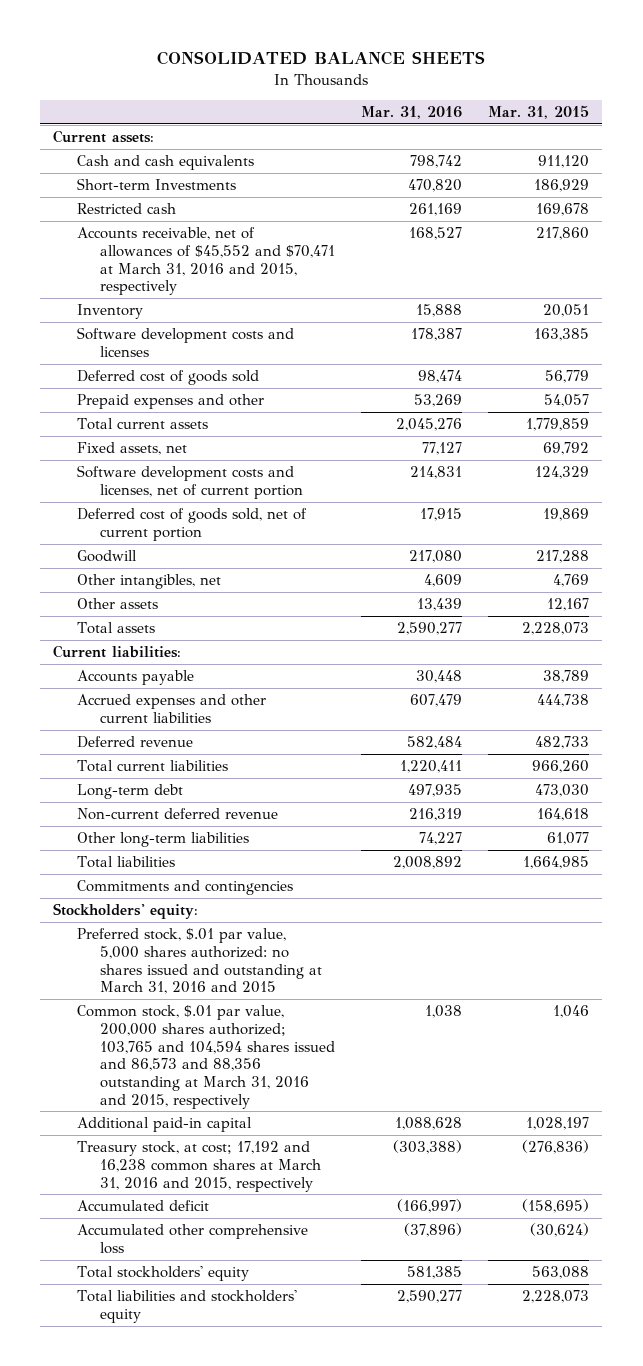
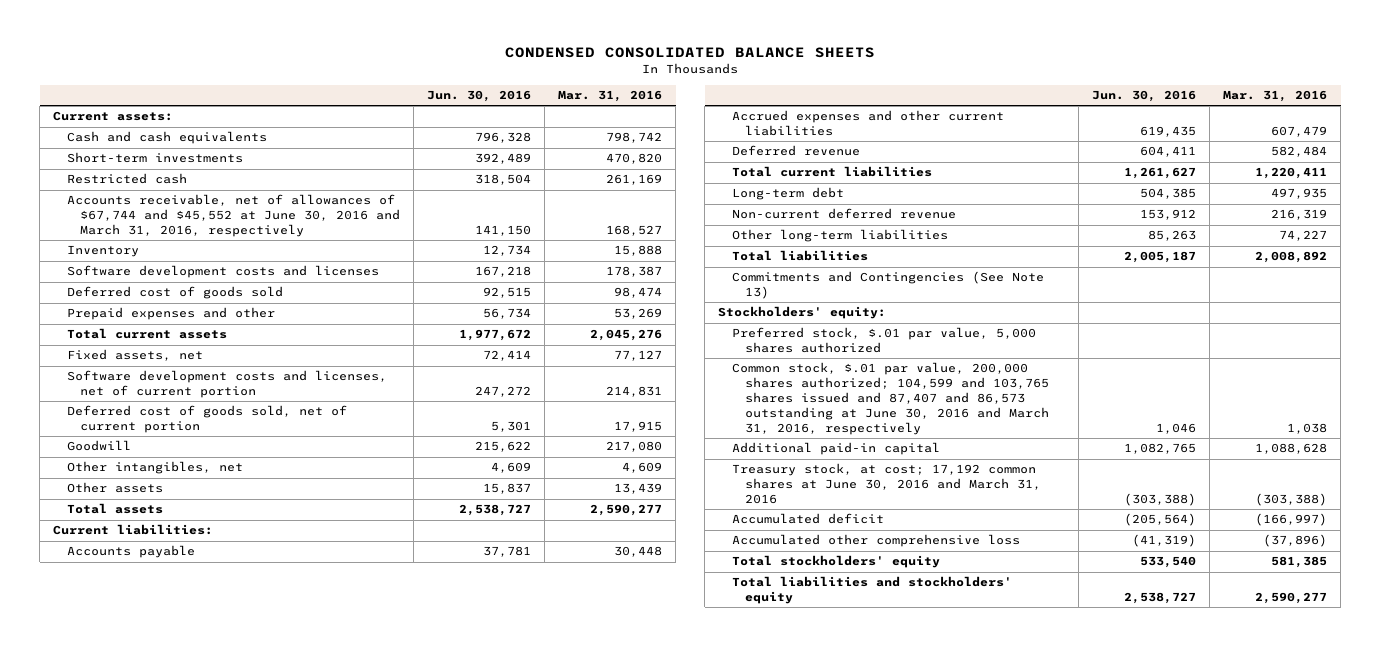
- CONSOLIDATED BALANCE SHEETS
+ CONDENSED CONSOLIDATED BALANCE SHEETS
- | Mar. 31, 2016 | Mar. 31, 2015
+ | Jun. 30, 2016 | Mar. 31, 2016
- Short-term Investments | 470,820 | 186,929
+ Short-term investments | 392,489 | 470,820
- Accounts receivable, net of allowances of $45,552 and $70,471 at March 31, 2016 and 2015, respectively | 168,527 | 217,860
+ Accounts receivable, net of allowances of $67,744 and $45,552 at June 30, 2016 and March 31, 2016, respectively | 141,150 | 168,527
- Commitments and contingencies
+ Commitments and Contingencies (See Note 13)
- Preferred stock, $.01 par value, 5,000 shares authorized: no shares issued and outstanding at March 31, 2016 and 2015
- Common stock, $.01 par value, 200,000 shares authorized; 103,765 and 104,594 shares issued and 86,573 and 88,356 outstanding at March 31, 2016 and 2015, respectively | 1,038 | 1,046
+ Preferred stock, $.01 par value, 5,000 shares authorized
+ Common stock, $.01 par value, 200,000 shares authorized; 104,599 and 103,765 shares issued and 87,407 and 86,573 outstanding at June 30, 2016 and March 31, 2016, respectively | 1,046 | 1,038
- Treasury stock, at cost; 17,192 and 16,238 common shares at March 31, 2016 and 2015, respectively | (303,388) | (276,836)
+ Treasury stock, at cost; 17,192 common shares at June 30, 2016 and March 31, 2016 | (303,388) | (303,388)

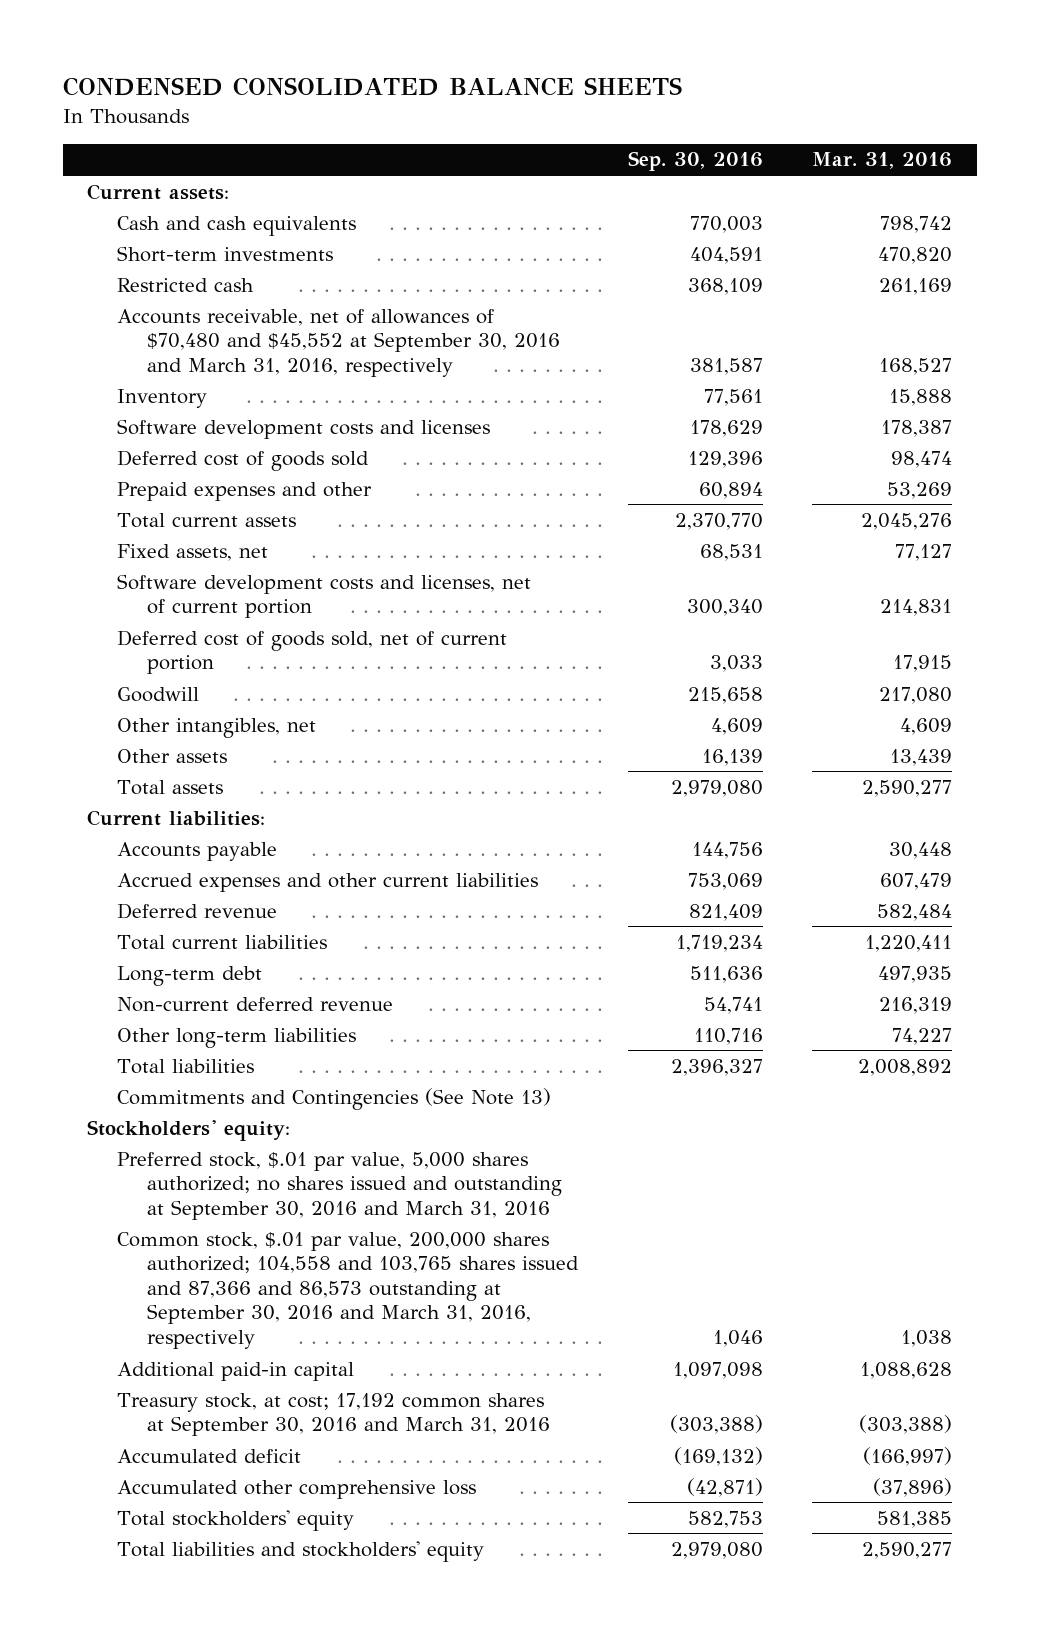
- | Jun. 30, 2016 | Mar. 31, 2016
+ | Sep. 30, 2016 | Mar. 31, 2016
- Accounts receivable, net of allowances of $67,744 and $45,552 at June 30, 2016 and March 31, 2016, respectively | 141,150 | 168,527
+ Accounts receivable, net of allowances of $70,480 and $45,552 at September 30, 2016 and March 31, 2016, respectively | 381,587 | 168,527
- Preferred stock, $.01 par value, 5,000 shares authorized
- Common stock, $.01 par value, 200,000 shares authorized; 104,599 and 103,765 shares issued and 87,407 and 86,573 outstanding at June 30, 2016 and March 31, 2016, respectively | 1,046 | 1,038
+ Preferred stock, $.01 par value, 5,000 shares authorized; no shares issued and outstanding at September 30, 2016 and March 31, 2016
+ Common stock, $.01 par value, 200,000 shares authorized; 104,558 and 103,765 shares issued and 87,366 and 86,573 outstanding at September 30, 2016 and March 31, 2016, respectively | 1,046 | 1,038
- Treasury stock, at cost; 17,192 common shares at June 30, 2016 and March 31, 2016 | (303,388) | (303,388)
+ Treasury stock, at cost; 17,192 common shares at September 30, 2016 and March 31, 2016 | (303,388) | (303,388)

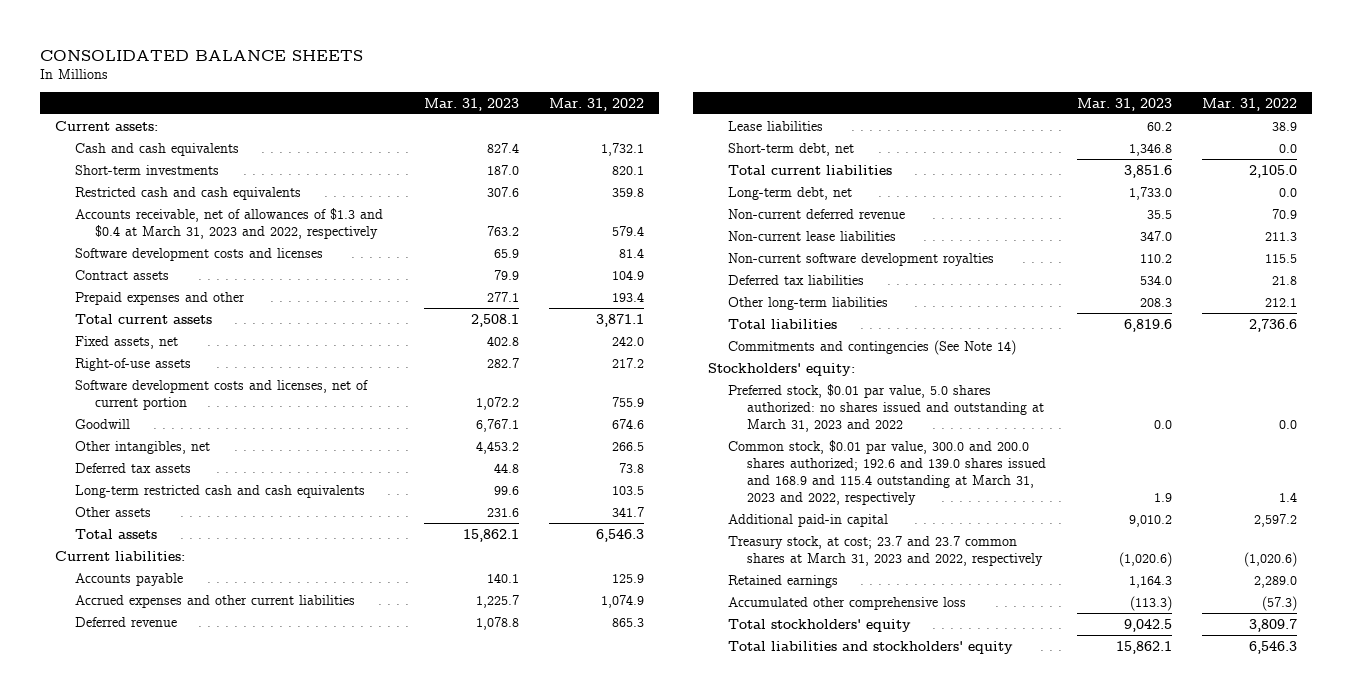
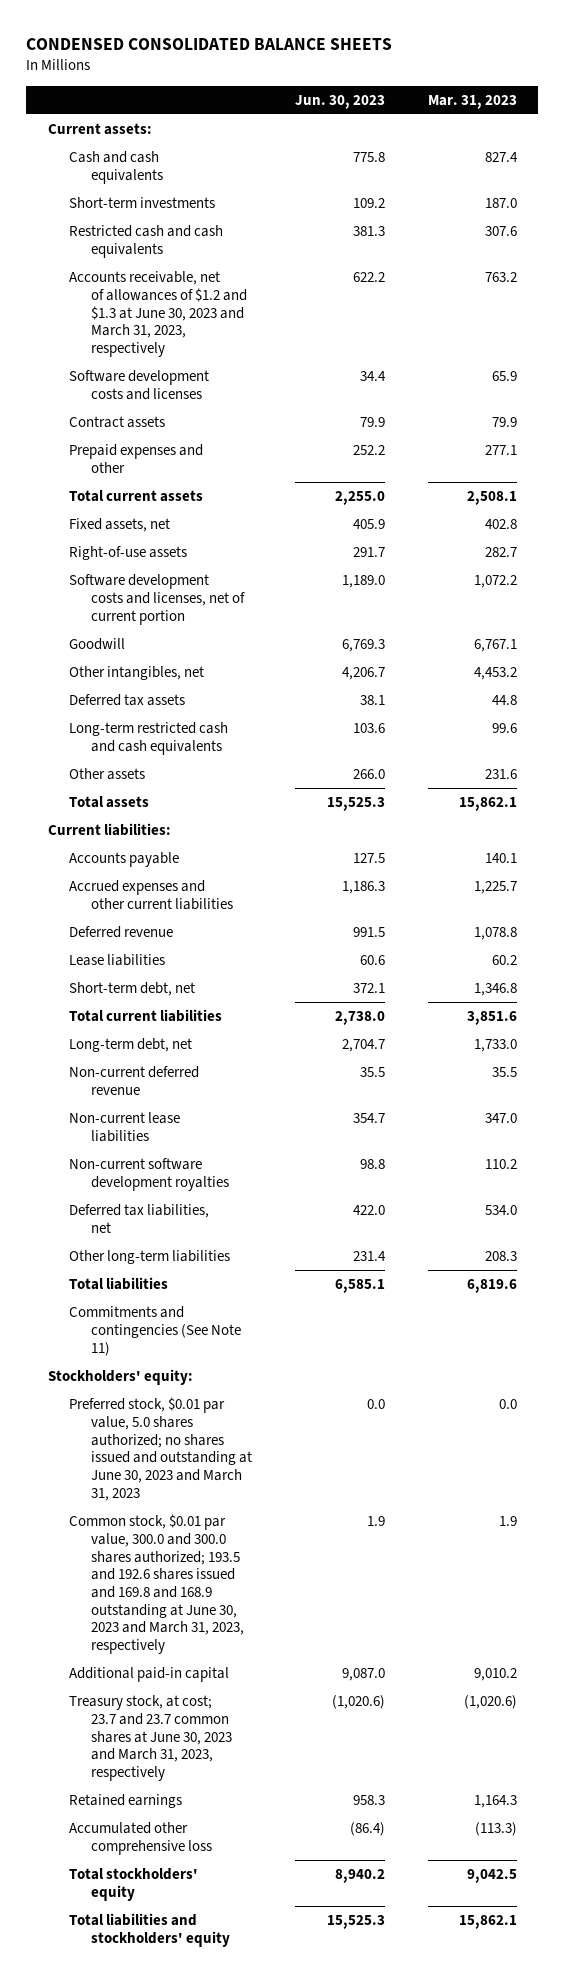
- CONSOLIDATED BALANCE SHEETS
+ CONDENSED CONSOLIDATED BALANCE SHEETS
- | Mar. 31, 2023 | Mar. 31, 2022
+ | Jun. 30, 2023 | Mar. 31, 2023
- Accounts receivable, net of allowances of $1.3 and $0.4 at March 31, 2023 and 2022, respectively | 763.2 | 579.4
+ Accounts receivable, net of allowances of $1.2 and $1.3 at June 30, 2023 and March 31, 2023, respectively | 622.2 | 763.2
- Deferred tax liabilities | 534.0 | 21.8
+ Deferred tax liabilities, net | 422.0 | 534.0
- Commitments and contingencies (See Note 14)
+ Commitments and contingencies (See Note 11)
- Preferred stock, $0.01 par value, 5.0 shares authorized: no shares issued and outstanding at March 31, 2023 and 2022 | 0.0 | 0.0
- Common stock, $0.01 par value, 300.0 and 200.0 shares authorized; 192.6 and 139.0 shares issued and 168.9 and 115.4 outstanding at March 31, 2023 and 2022, respectively | 1.9 | 1.4
+ Preferred stock, $0.01 par value, 5.0 shares authorized; no shares issued and outstanding at June 30, 2023 and March 31, 2023 | 0.0 | 0.0
+ Common stock, $0.01 par value, 300.0 and 300.0 shares authorized; 193.5 and 192.6 shares issued and 169.8 and 168.9 outstanding at June 30, 2023 and March 31, 2023, respectively | 1.9 | 1.9
- Treasury stock, at cost; 23.7 and 23.7 common shares at March 31, 2023 and 2022, respectively | (1,020.6) | (1,020.6)
+ Treasury stock, at cost; 23.7 and 23.7 common shares at June 30, 2023 and March 31, 2023, respectively | (1,020.6) | (1,020.6)

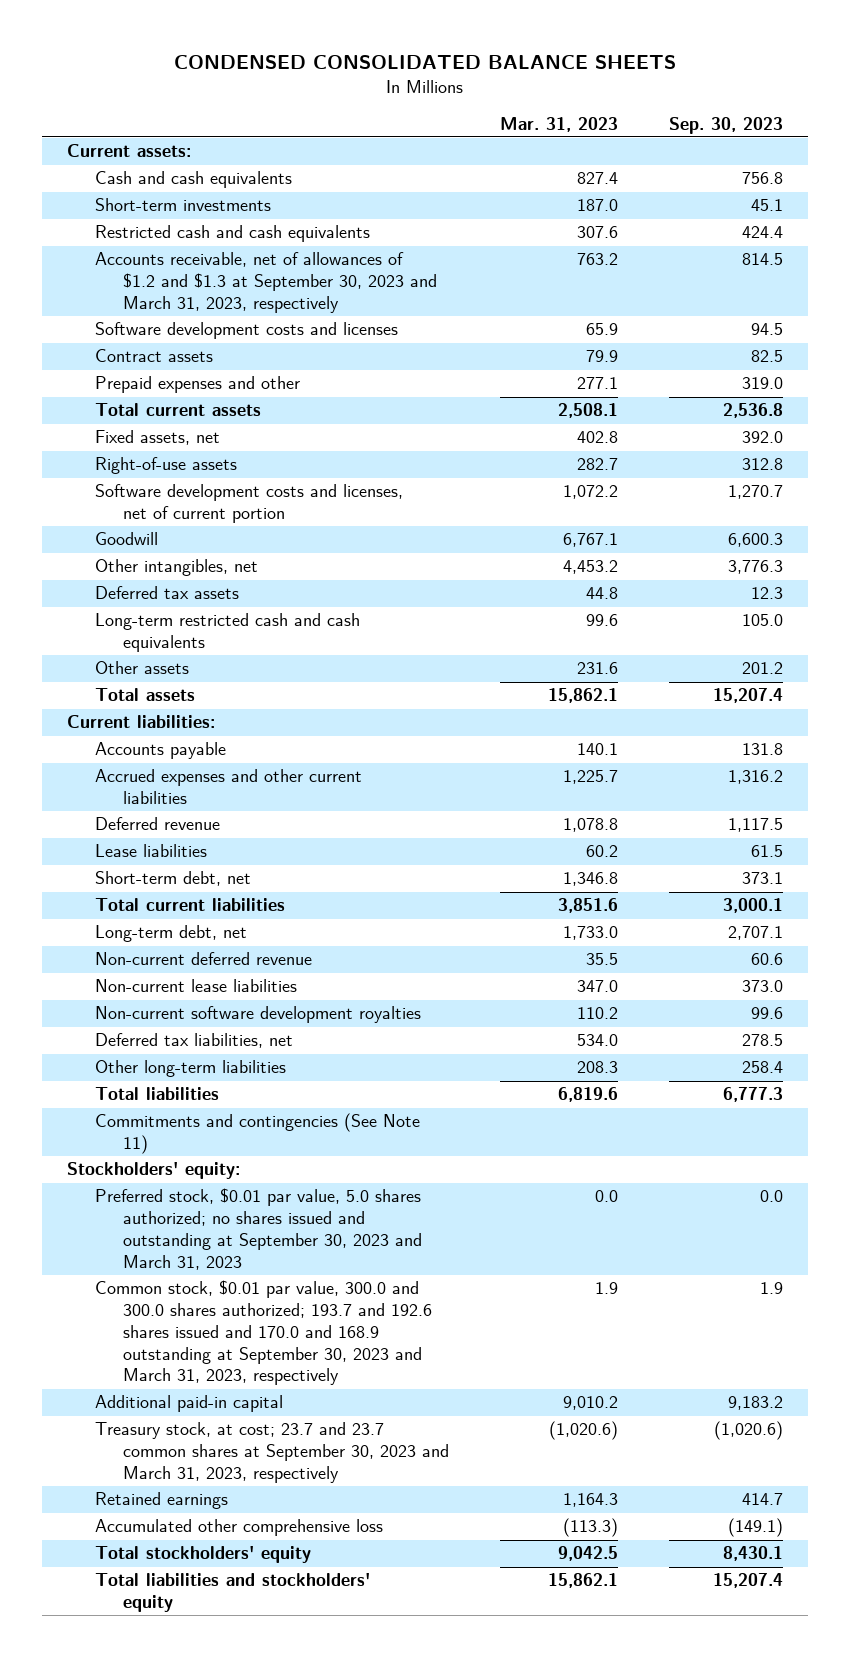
- | Jun. 30, 2023 | Mar. 31, 2023
+ | Mar. 31, 2023 | Sep. 30, 2023
- Accounts receivable, net of allowances of $1.2 and $1.3 at June 30, 2023 and March 31, 2023, respectively | 622.2 | 763.2
+ Accounts receivable, net of allowances of $1.2 and $1.3 at September 30, 2023 and March 31, 2023, respectively | 763.2 | 814.5
- Preferred stock, $0.01 par value, 5.0 shares authorized; no shares issued and outstanding at June 30, 2023 and March 31, 2023 | 0.0 | 0.0
- Common stock, $0.01 par value, 300.0 and 300.0 shares authorized; 193.5 and 192.6 shares issued and 169.8 and 168.9 outstanding at June 30, 2023 and March 31, 2023, respectively | 1.9 | 1.9
+ Preferred stock, $0.01 par value, 5.0 shares authorized; no shares issued and outstanding at September 30, 2023 and March 31, 2023 | 0.0 | 0.0
+ Common stock, $0.01 par value, 300.0 and 300.0 shares authorized; 193.7 and 192.6 shares issued and 170.0 and 168.9 outstanding at September 30, 2023 and March 31, 2023, respectively | 1.9 | 1.9
- Treasury stock, at cost; 23.7 and 23.7 common shares at June 30, 2023 and March 31, 2023, respectively | (1,020.6) | (1,020.6)
+ Treasury stock, at cost; 23.7 and 23.7 common shares at September 30, 2023 and March 31, 2023, respectively | (1,020.6) | (1,020.6)

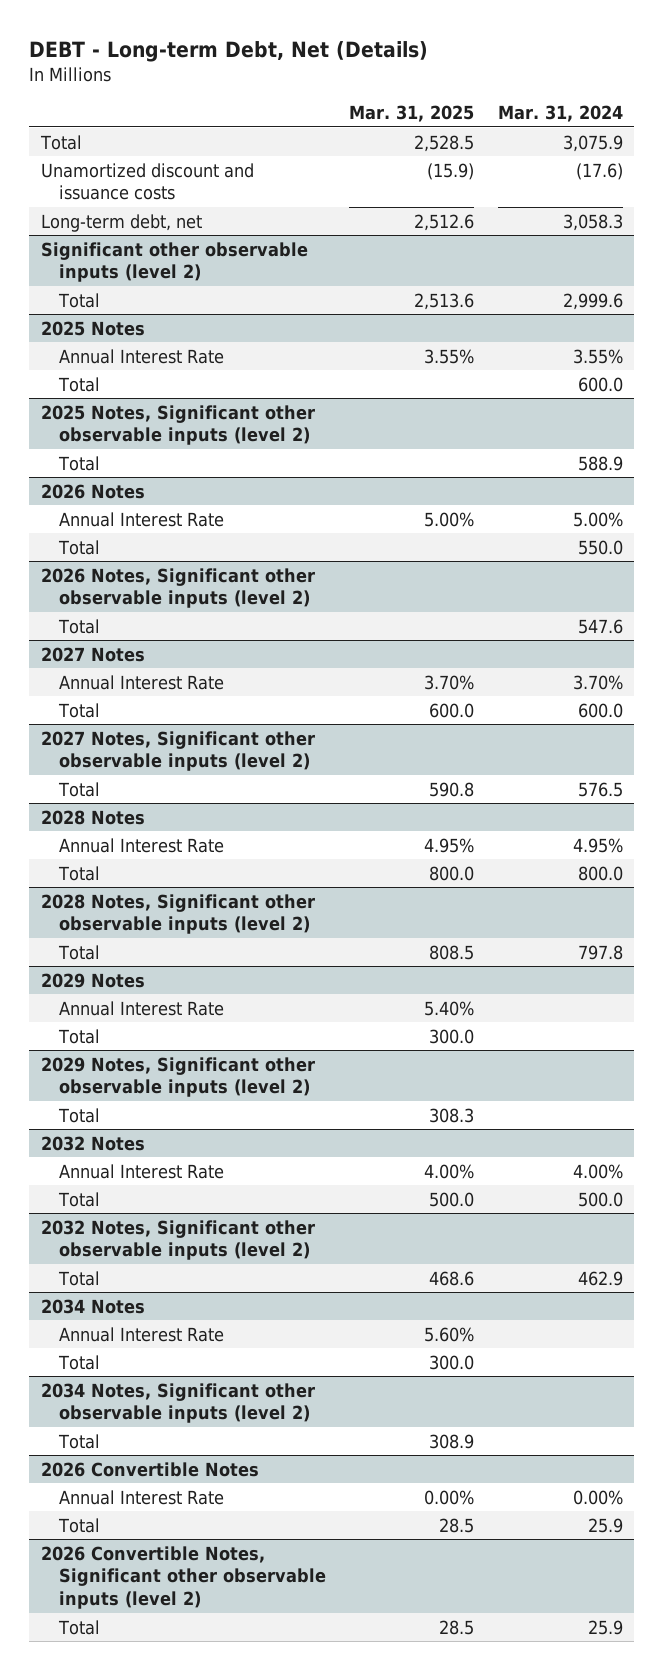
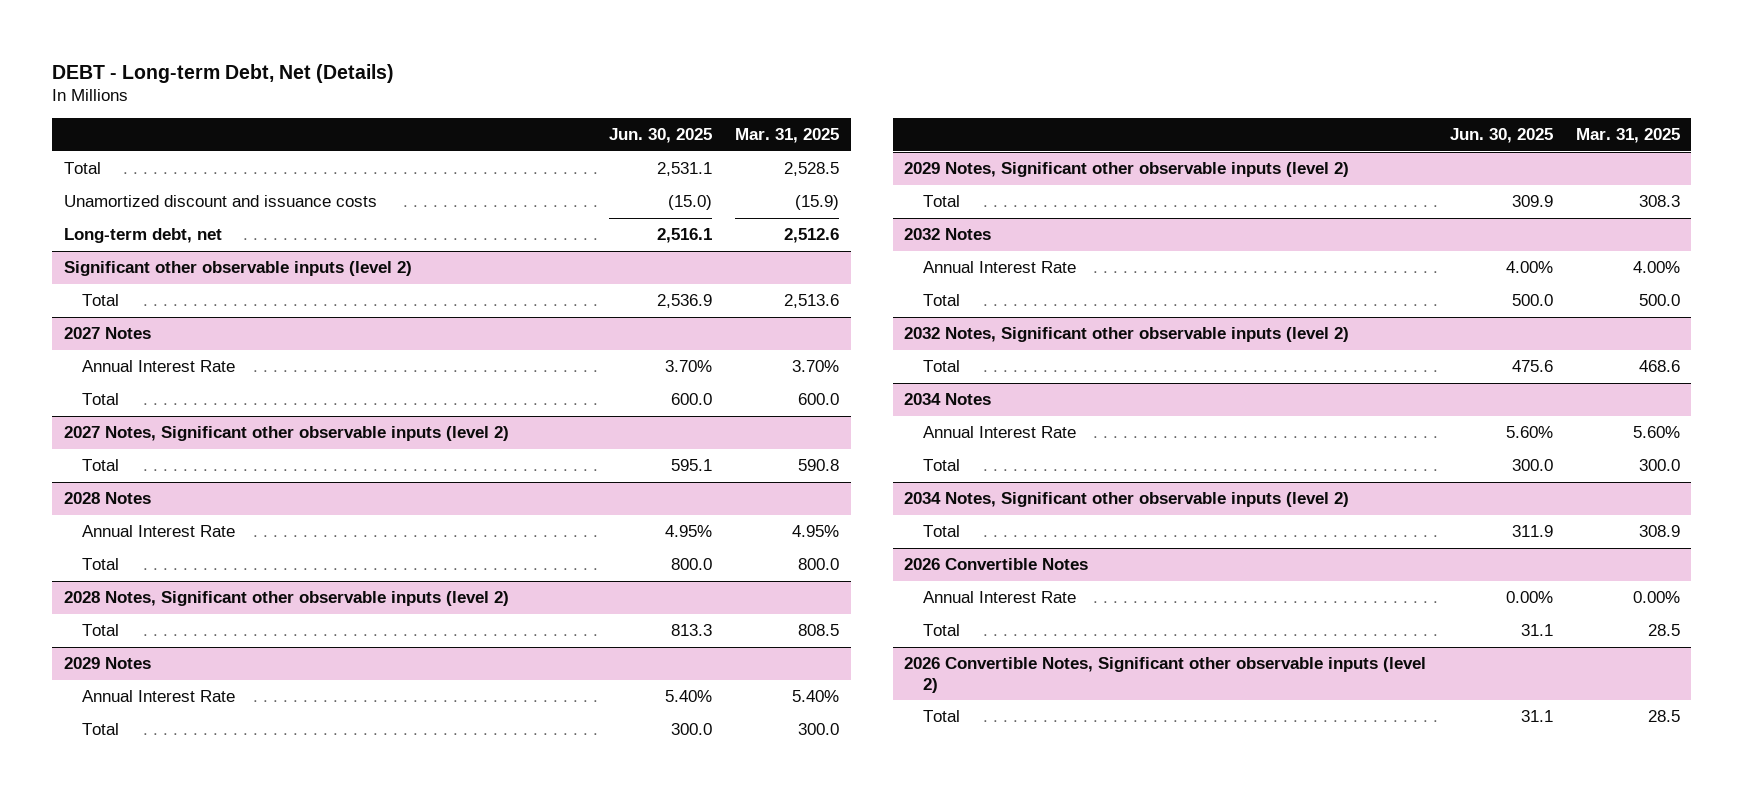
- | Mar. 31, 2025 | Mar. 31, 2024
+ | Jun. 30, 2025 | Mar. 31, 2025
- 2025 Notes
- Annual Interest Rate | 3.55% | 3.55%
- Total | | 600.0
- 2025 Notes, Significant other observable inputs (level 2)
- Total | | 588.9
- 2026 Notes
- Annual Interest Rate | 5.00% | 5.00%
- Total | | 550.0
- 2026 Notes, Significant other observable inputs (level 2)
- Total | | 547.6

